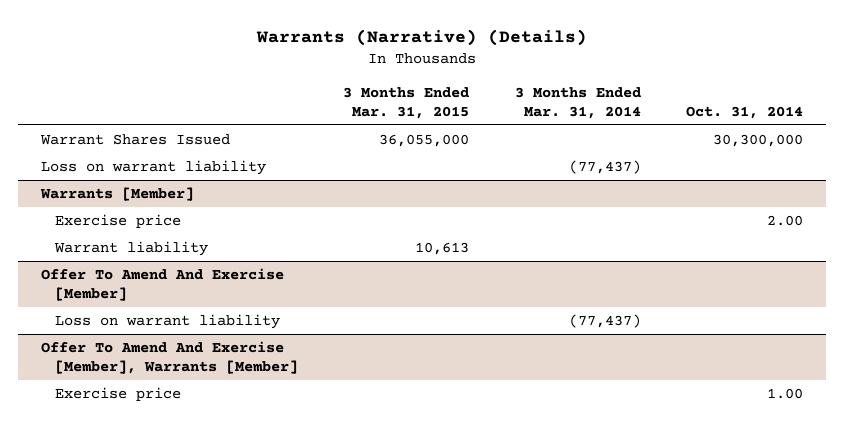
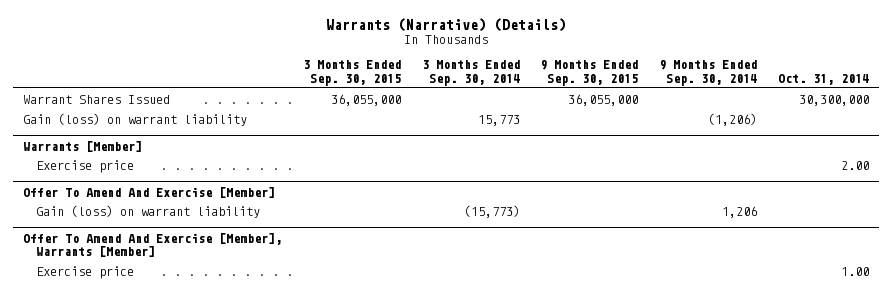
- | 3 Months Ended Mar. 31, 2015 | 3 Months Ended Mar. 31, 2014 | Oct. 31, 2014
+ | 3 Months Ended Sep. 30, 2015 | 3 Months Ended Sep. 30, 2014 | 9 Months Ended Sep. 30, 2015 | 9 Months Ended Sep. 30, 2014 | Oct. 31, 2014
- Loss on warrant liability | | (77,437) |
+ Gain (loss) on warrant liability | | 15,773 | | (1,206) |
@ Warrants [Member]
- Warrant liability | 10,613 | |
@ Offer To Amend And Exercise [Member]
- Loss on warrant liability | | (77,437) |
+ Gain (loss) on warrant liability | | (15,773) | | 1,206 |

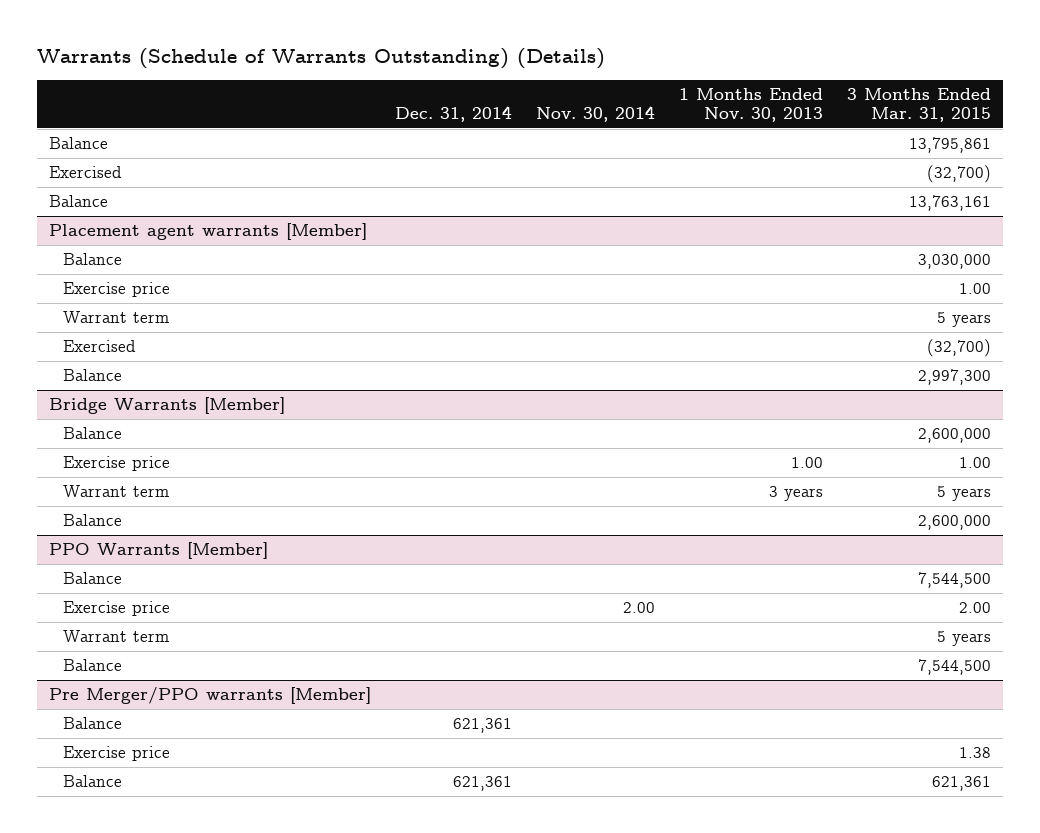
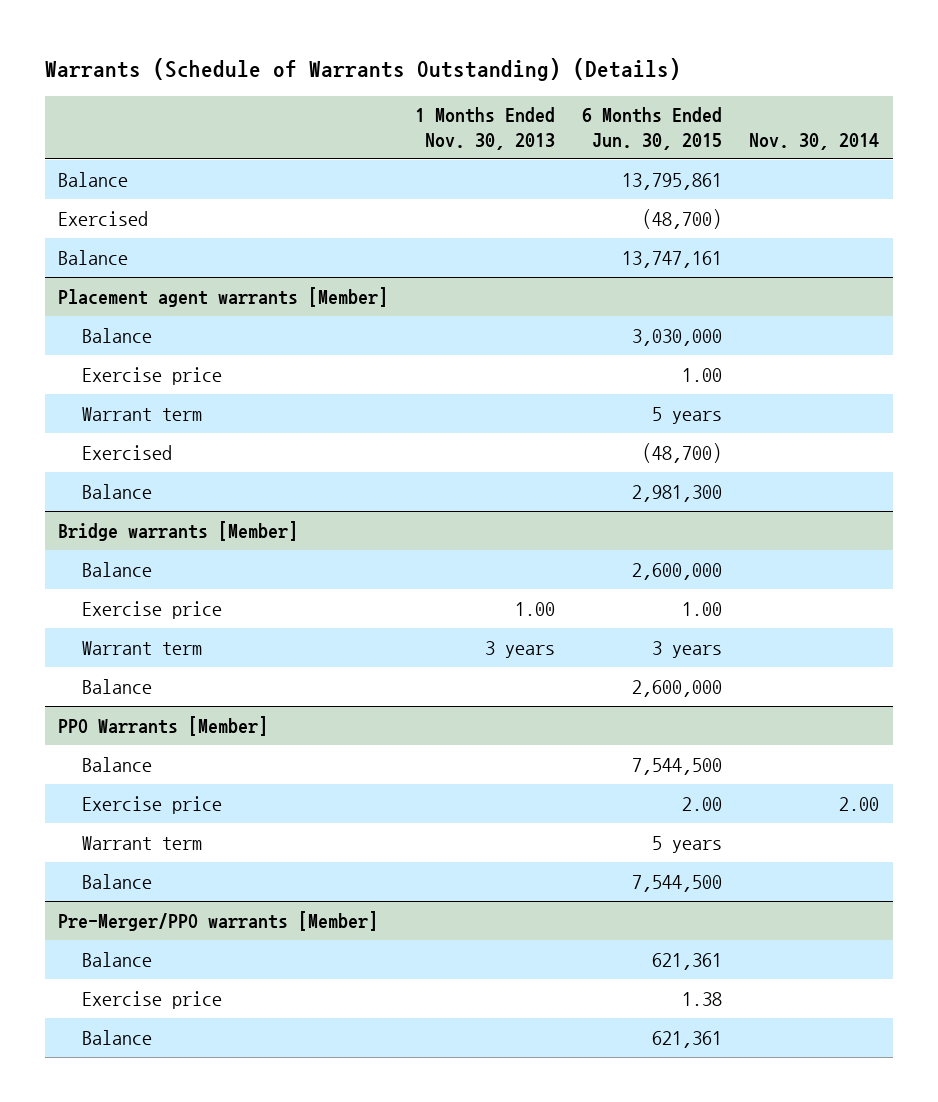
- | Dec. 31, 2014 | Nov. 30, 2014 | 1 Months Ended Nov. 30, 2013 | 3 Months Ended Mar. 31, 2015
+ | 1 Months Ended Nov. 30, 2013 | 6 Months Ended Jun. 30, 2015 | Nov. 30, 2014
- Bridge Warrants [Member]
+ Bridge warrants [Member]
- Pre Merger/PPO warrants [Member]
+ Pre-Merger/PPO warrants [Member]

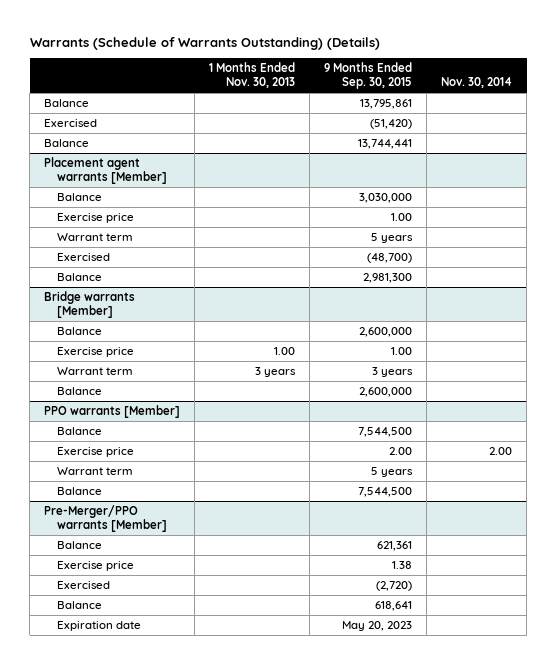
- | 1 Months Ended Nov. 30, 2013 | 6 Months Ended Jun. 30, 2015 | Nov. 30, 2014
+ | 1 Months Ended Nov. 30, 2013 | 9 Months Ended Sep. 30, 2015 | Nov. 30, 2014
- PPO Warrants [Member]
+ PPO warrants [Member]
@ Pre-Merger/PPO warrants [Member]
+ Exercised | | (2,720) |
+ Expiration date | | May 20, 2023 |

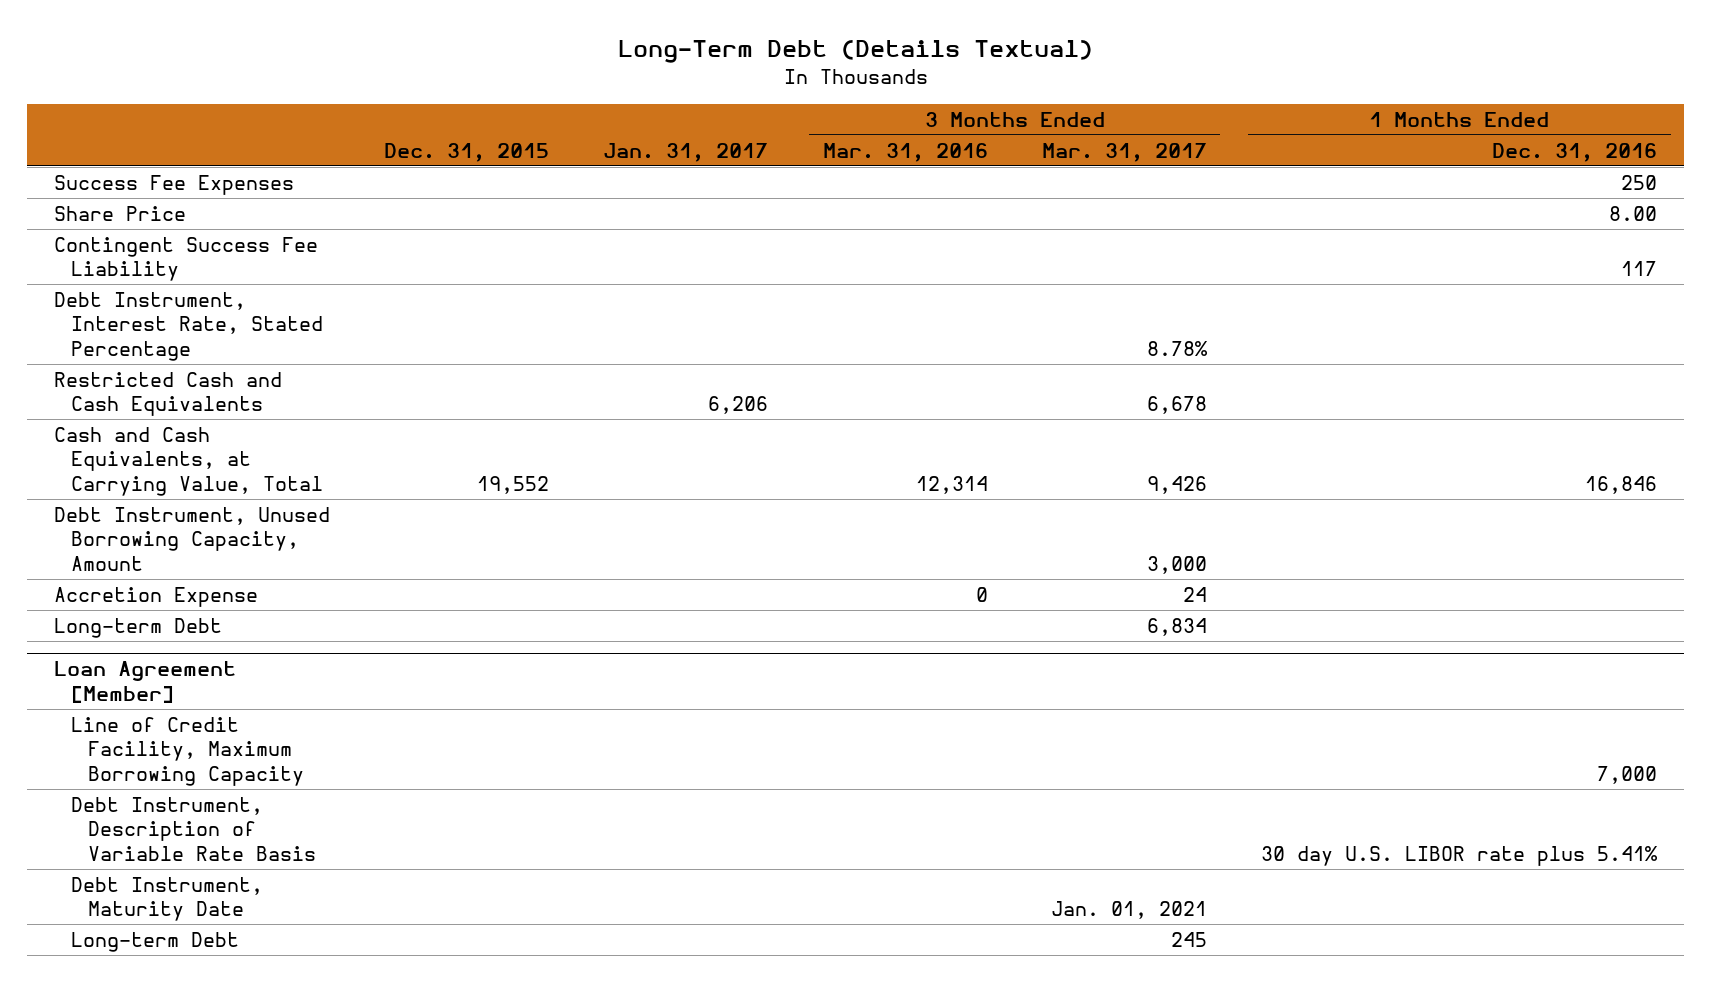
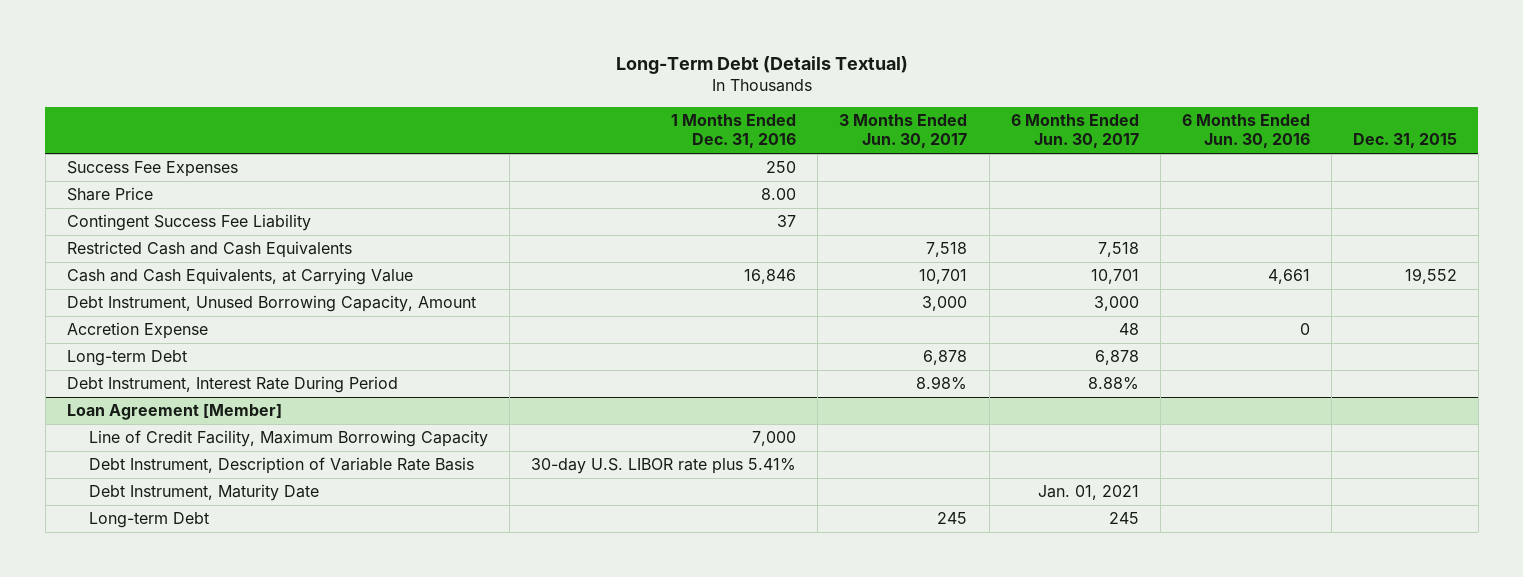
- | Dec. 31, 2015 | Jan. 31, 2017 | 3 Months Ended Mar. 31, 2016 | 3 Months Ended Mar. 31, 2017 | 1 Months Ended Dec. 31, 2016
+ | 1 Months Ended Dec. 31, 2016 | 3 Months Ended Jun. 30, 2017 | 6 Months Ended Jun. 30, 2017 | 6 Months Ended Jun. 30, 2016 | Dec. 31, 2015
- Contingent Success Fee Liability | | | | | 117
- Debt Instrument, Interest Rate, Stated Percentage | | | | 8.78% |
+ Contingent Success Fee Liability | 37 | | | |
- Cash and Cash Equivalents, at Carrying Value, Total | 19,552 | | 12,314 | 9,426 | 16,846
+ Cash and Cash Equivalents, at Carrying Value | 16,846 | 10,701 | 10,701 | 4,661 | 19,552
+ Debt Instrument, Interest Rate During Period | | 8.98% | 8.88% | |
@ Loan Agreement [Member]
- Debt Instrument, Description of Variable Rate Basis | | | | | 30 day U.S. LIBOR rate plus 5.41%
+ Debt Instrument, Description of Variable Rate Basis | 30-day U.S. LIBOR rate plus 5.41% | | | |

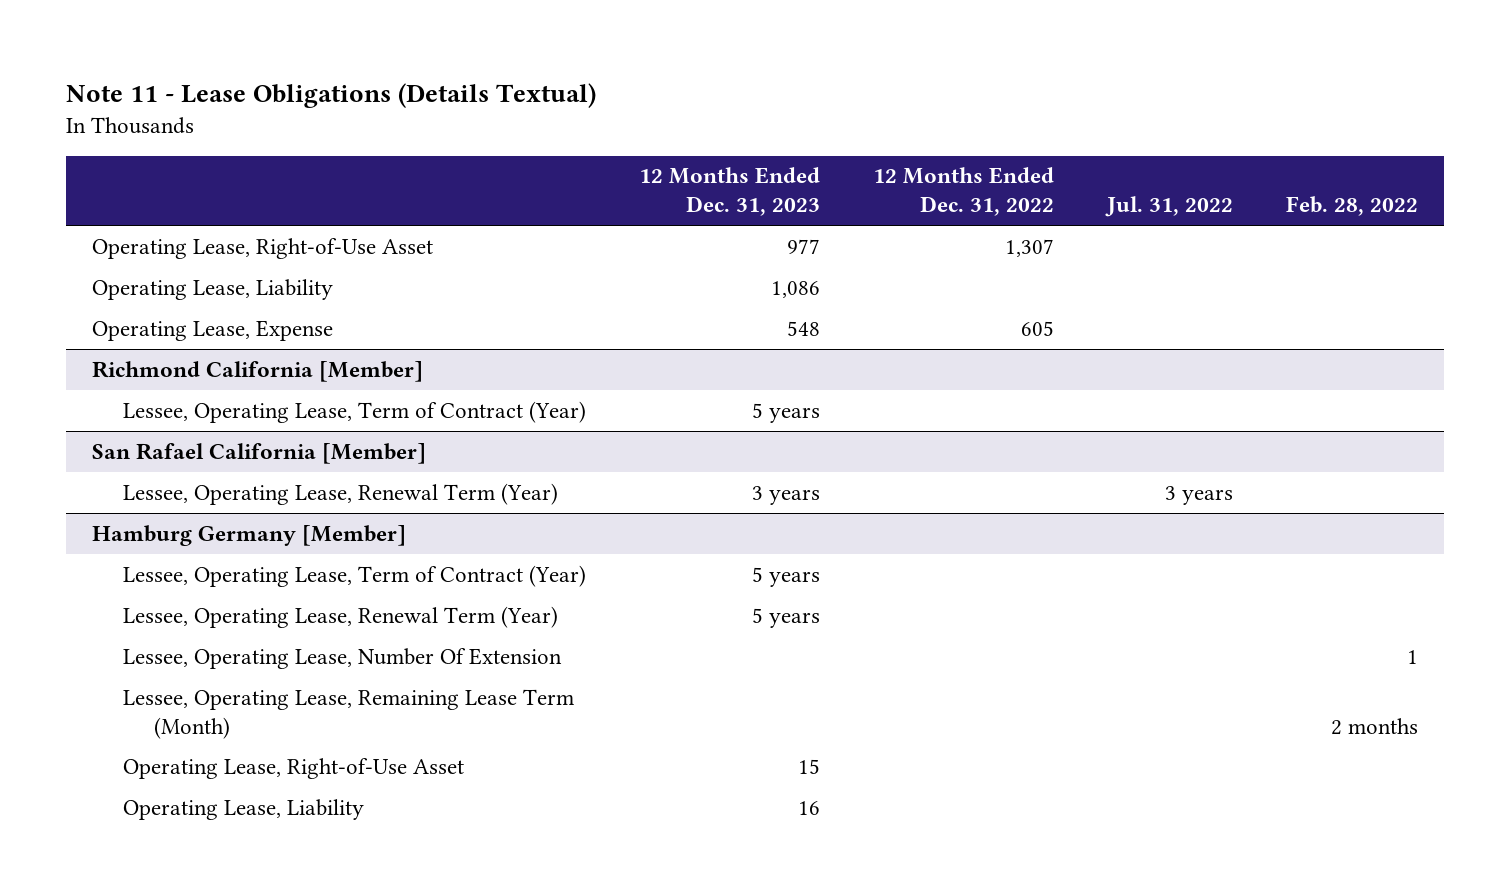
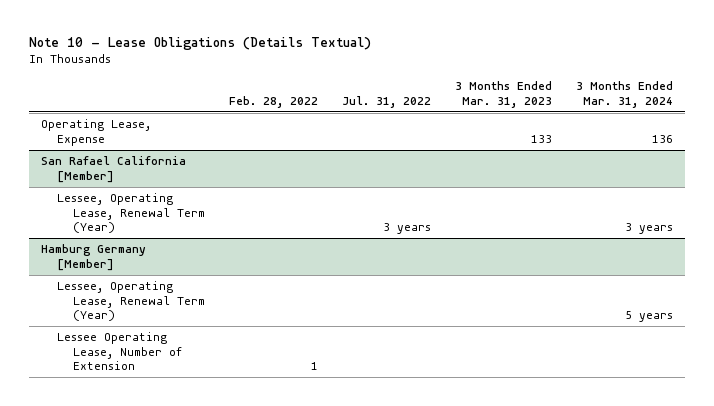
- Note 11 - Lease Obligations (Details Textual)
+ Note 10 - Lease Obligations (Details Textual)
- | 12 Months Ended Dec. 31, 2023 | 12 Months Ended Dec. 31, 2022 | Jul. 31, 2022 | Feb. 28, 2022
+ | Feb. 28, 2022 | Jul. 31, 2022 | 3 Months Ended Mar. 31, 2023 | 3 Months Ended Mar. 31, 2024
- Operating Lease, Right-of-Use Asset | 977 | 1,307 | |
- Operating Lease, Liability | 1,086 | | |
- Richmond California [Member]
- Lessee, Operating Lease, Term of Contract (Year) | 5 years | | |
@ Hamburg Germany [Member]
- Lessee, Operating Lease, Term of Contract (Year) | 5 years | | |
- Lessee, Operating Lease, Number Of Extension | | | | 1
- Lessee, Operating Lease, Remaining Lease Term (Month) | | | | 2 months
- Operating Lease, Right-of-Use Asset | 15 | | |
- Operating Lease, Liability | 16 | | |
+ Lessee Operating Lease, Number of Extension | 1 | | |

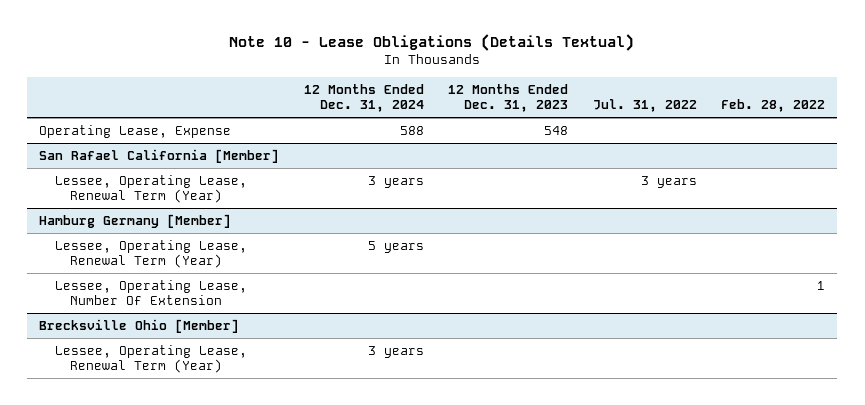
- | Feb. 28, 2022 | Jul. 31, 2022 | 3 Months Ended Mar. 31, 2023 | 3 Months Ended Mar. 31, 2024
+ | 12 Months Ended Dec. 31, 2024 | 12 Months Ended Dec. 31, 2023 | Jul. 31, 2022 | Feb. 28, 2022
@ Hamburg Germany [Member]
- Lessee Operating Lease, Number of Extension | 1 | | |
+ Lessee, Operating Lease, Number Of Extension | | | | 1
+ Brecksville Ohio [Member]
+ Lessee, Operating Lease, Renewal Term (Year) | 3 years | | |

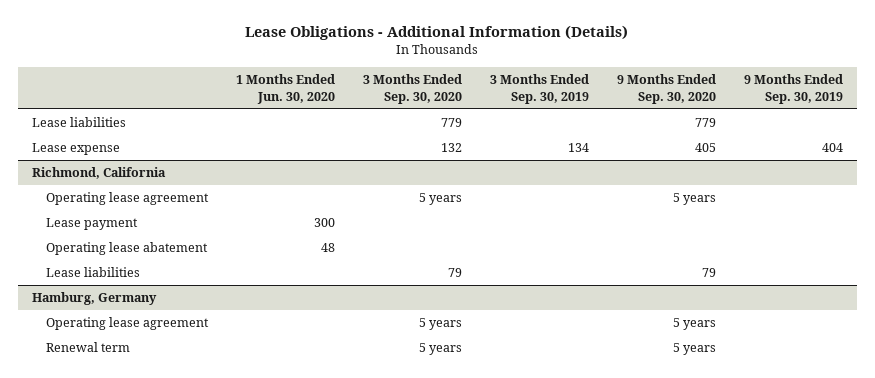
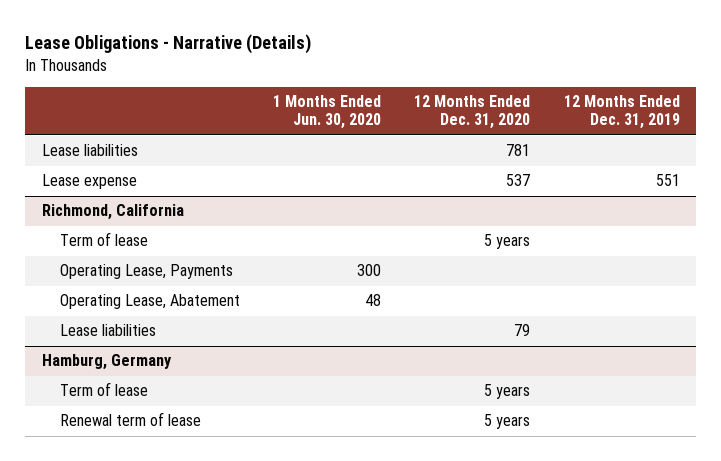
- Lease Obligations - Additional Information (Details)
+ Lease Obligations - Narrative (Details)
- | 1 Months Ended Jun. 30, 2020 | 3 Months Ended Sep. 30, 2020 | 3 Months Ended Sep. 30, 2019 | 9 Months Ended Sep. 30, 2020 | 9 Months Ended Sep. 30, 2019
+ | 1 Months Ended Jun. 30, 2020 | 12 Months Ended Dec. 31, 2020 | 12 Months Ended Dec. 31, 2019
@ Richmond, California
- Operating lease agreement | | 5 years | | 5 years |
- Lease payment | 300 | | | |
- Operating lease abatement | 48 | | | |
+ Term of lease | | 5 years |
+ Operating Lease, Payments | 300 | |
+ Operating Lease, Abatement | 48 | |
@ Hamburg, Germany
- Operating lease agreement | | 5 years | | 5 years |
- Renewal term | | 5 years | | 5 years |
+ Term of lease | | 5 years |
+ Renewal term of lease | | 5 years |

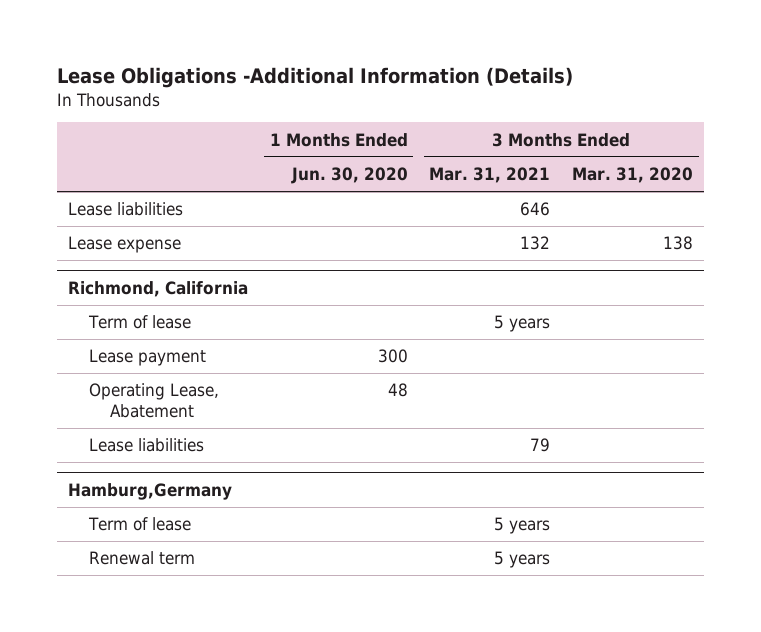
- Lease Obligations - Narrative (Details)
+ Lease Obligations -Additional Information (Details)
- | 1 Months Ended Jun. 30, 2020 | 12 Months Ended Dec. 31, 2020 | 12 Months Ended Dec. 31, 2019
+ | 1 Months Ended Jun. 30, 2020 | 3 Months Ended Mar. 31, 2021 | 3 Months Ended Mar. 31, 2020
@ Richmond, California
- Operating Lease, Payments | 300 | |
+ Lease payment | 300 | |
- Hamburg, Germany
+ Hamburg,Germany
- Renewal term of lease | | 5 years |
+ Renewal term | | 5 years |

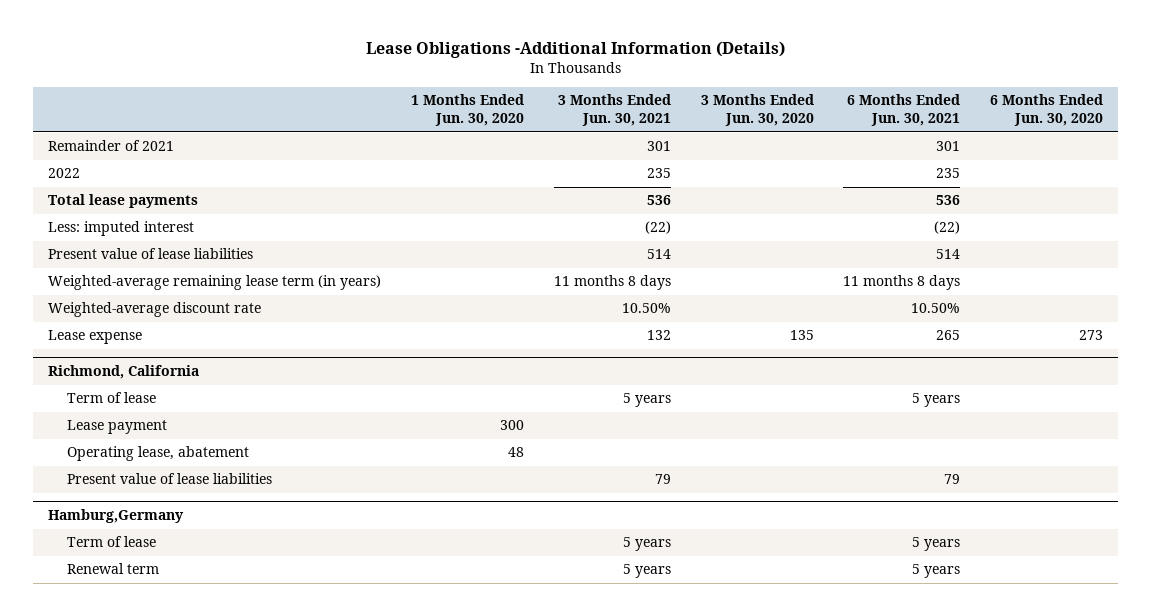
- | 1 Months Ended Jun. 30, 2020 | 3 Months Ended Mar. 31, 2021 | 3 Months Ended Mar. 31, 2020
+ | 1 Months Ended Jun. 30, 2020 | 3 Months Ended Jun. 30, 2021 | 3 Months Ended Jun. 30, 2020 | 6 Months Ended Jun. 30, 2021 | 6 Months Ended Jun. 30, 2020
- Lease liabilities | | 646 |
+ Remainder of 2021 | | 301 | | 301 |
+ 2022 | | 235 | | 235 |
+ Total lease payments | | 536 | | 536 |
+ Less: imputed interest | | (22) | | (22) |
+ Present value of lease liabilities | | 514 | | 514 |
+ Weighted-average remaining lease term (in years) | | 11 months 8 days | | 11 months 8 days |
+ Weighted-average discount rate | | 10.50% | | 10.50% |
@ Richmond, California
- Operating Lease, Abatement | 48 | |
- Lease liabilities | | 79 |
+ Operating lease, abatement | 48 | | | |
+ Present value of lease liabilities | | 79 | | 79 |

